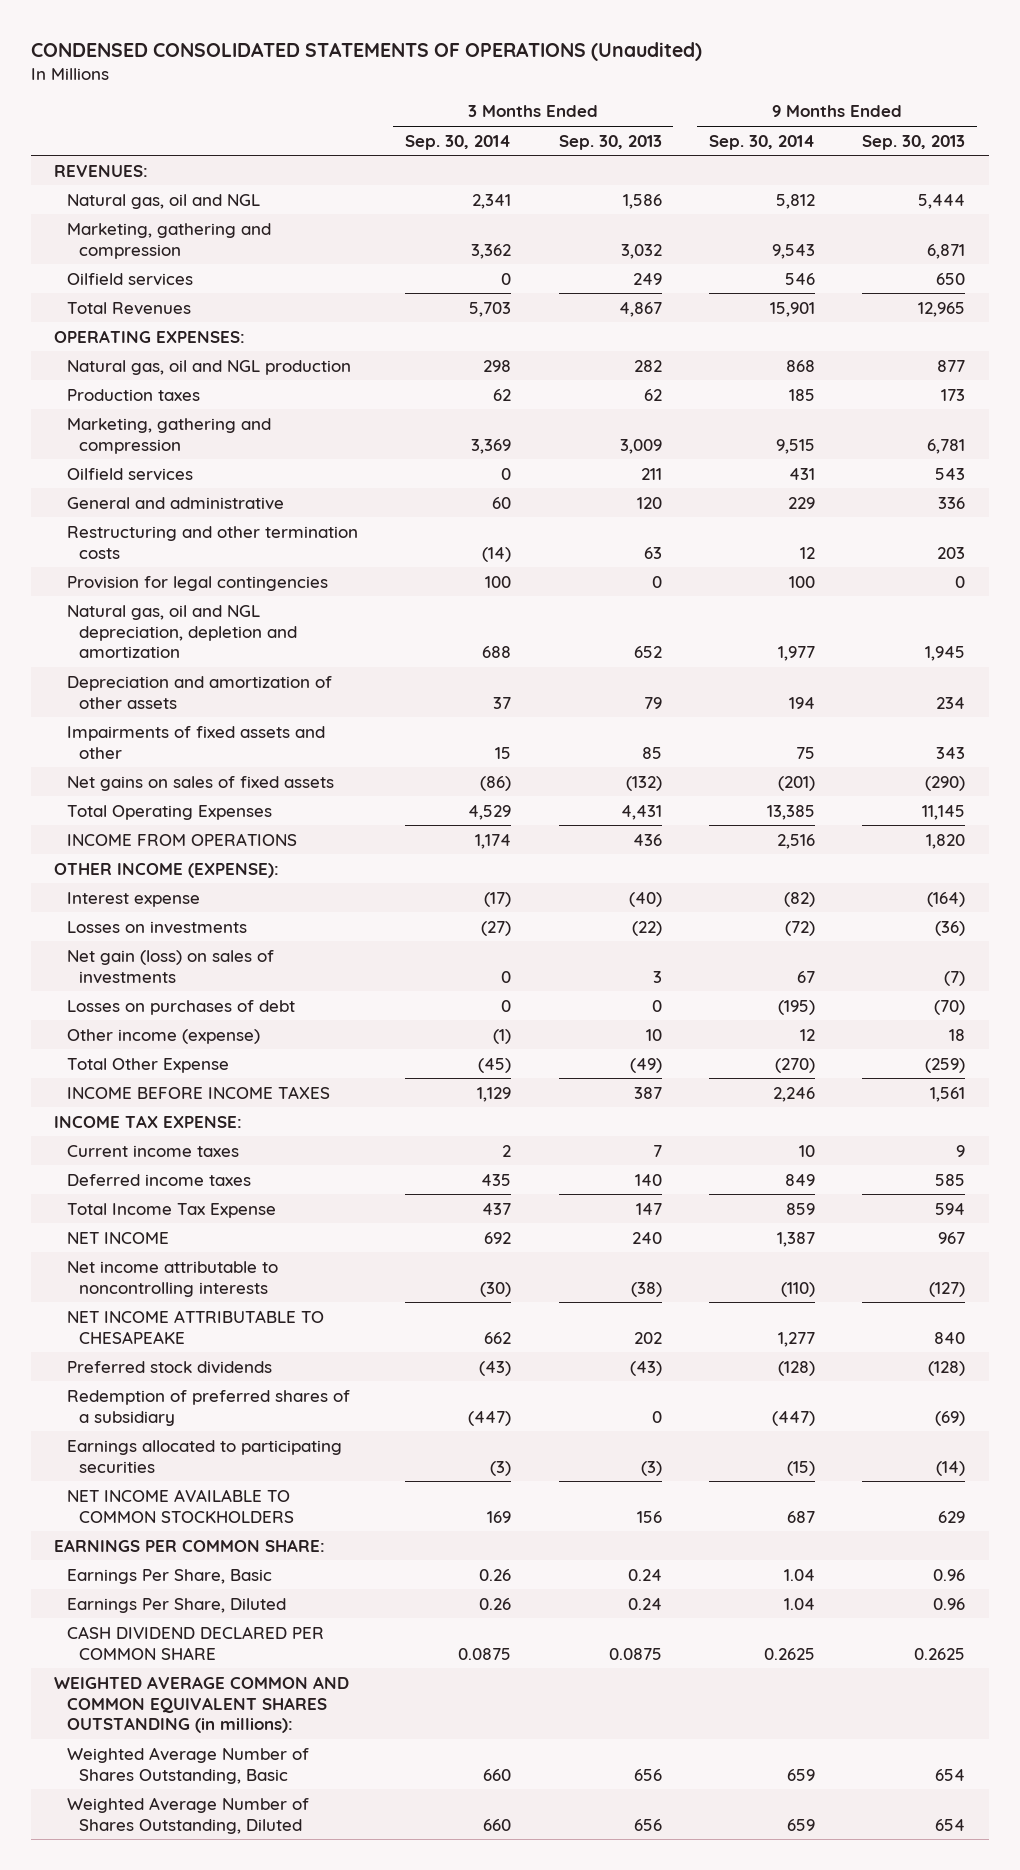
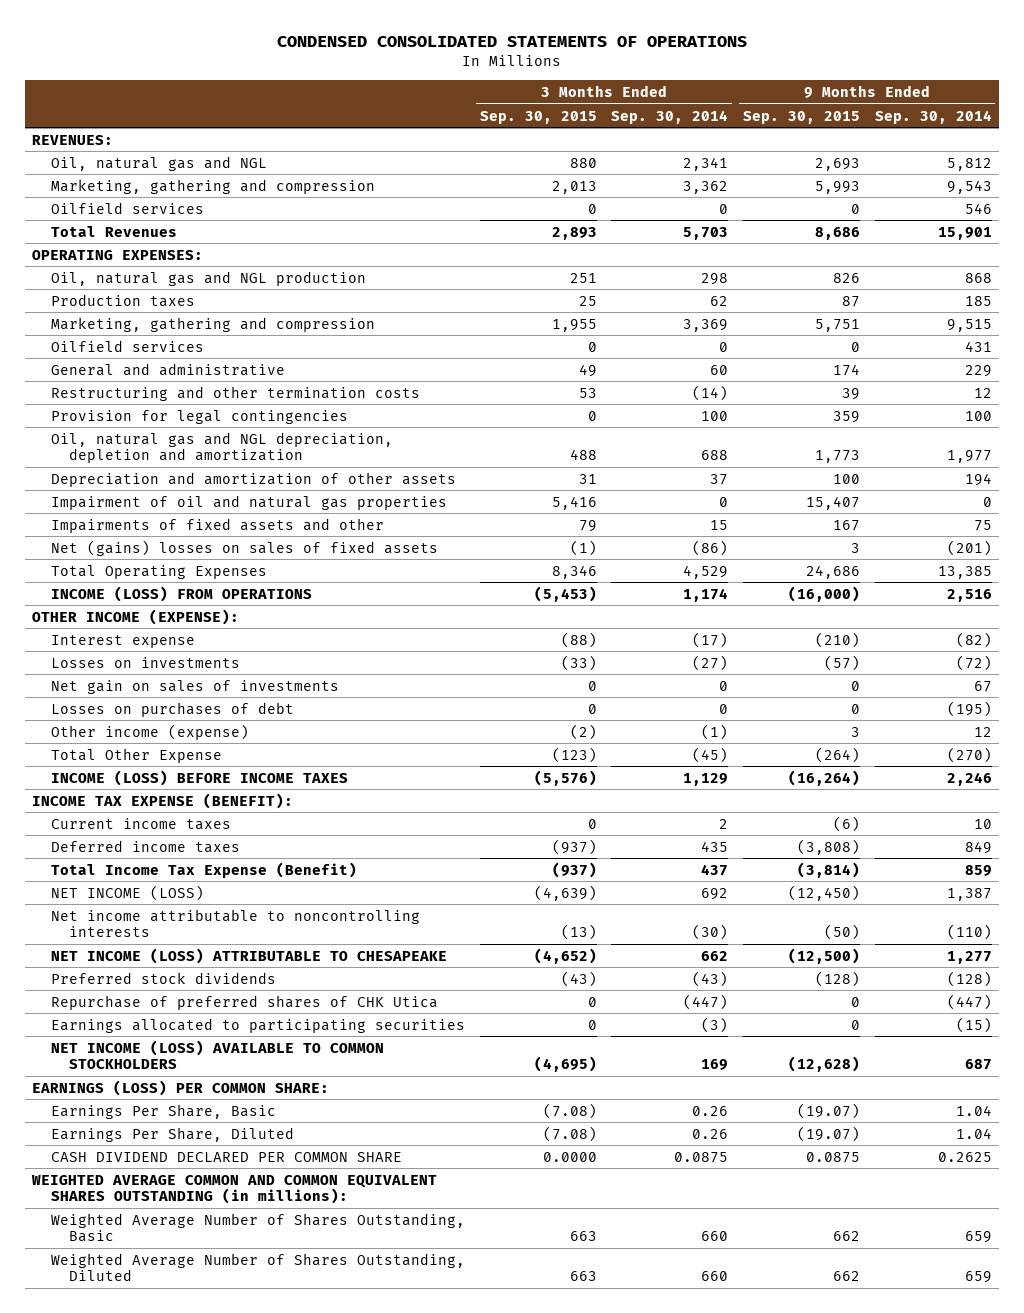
- CONDENSED CONSOLIDATED STATEMENTS OF OPERATIONS (Unaudited)
+ CONDENSED CONSOLIDATED STATEMENTS OF OPERATIONS
- | 3 Months Ended Sep. 30, 2014 | 3 Months Ended Sep. 30, 2013 | 9 Months Ended Sep. 30, 2014 | 9 Months Ended Sep. 30, 2013
+ | 3 Months Ended Sep. 30, 2015 | 3 Months Ended Sep. 30, 2014 | 9 Months Ended Sep. 30, 2015 | 9 Months Ended Sep. 30, 2014
- Natural gas, oil and NGL | 2,341 | 1,586 | 5,812 | 5,444
+ Oil, natural gas and NGL | 880 | 2,341 | 2,693 | 5,812
- Natural gas, oil and NGL production | 298 | 282 | 868 | 877
+ Oil, natural gas and NGL production | 251 | 298 | 826 | 868
- Natural gas, oil and NGL depreciation, depletion and amortization | 688 | 652 | 1,977 | 1,945
+ Oil, natural gas and NGL depreciation, depletion and amortization | 488 | 688 | 1,773 | 1,977
+ Impairment of oil and natural gas properties | 5,416 | 0 | 15,407 | 0
- Net gains on sales of fixed assets | (86) | (132) | (201) | (290)
+ Net (gains) losses on sales of fixed assets | (1) | (86) | 3 | (201)
- INCOME FROM OPERATIONS | 1,174 | 436 | 2,516 | 1,820
+ INCOME (LOSS) FROM OPERATIONS | (5,453) | 1,174 | (16,000) | 2,516
- Net gain (loss) on sales of investments | 0 | 3 | 67 | (7)
+ Net gain on sales of investments | 0 | 0 | 0 | 67
- INCOME BEFORE INCOME TAXES | 1,129 | 387 | 2,246 | 1,561
- INCOME TAX EXPENSE:
+ INCOME (LOSS) BEFORE INCOME TAXES | (5,576) | 1,129 | (16,264) | 2,246
+ INCOME TAX EXPENSE (BENEFIT):
- Total Income Tax Expense | 437 | 147 | 859 | 594
- NET INCOME | 692 | 240 | 1,387 | 967
+ Total Income Tax Expense (Benefit) | (937) | 437 | (3,814) | 859
+ NET INCOME (LOSS) | (4,639) | 692 | (12,450) | 1,387
- NET INCOME ATTRIBUTABLE TO CHESAPEAKE | 662 | 202 | 1,277 | 840
+ NET INCOME (LOSS) ATTRIBUTABLE TO CHESAPEAKE | (4,652) | 662 | (12,500) | 1,277
- Redemption of preferred shares of a subsidiary | (447) | 0 | (447) | (69)
+ Repurchase of preferred shares of CHK Utica | 0 | (447) | 0 | (447)
- NET INCOME AVAILABLE TO COMMON STOCKHOLDERS | 169 | 156 | 687 | 629
- EARNINGS PER COMMON SHARE:
+ NET INCOME (LOSS) AVAILABLE TO COMMON STOCKHOLDERS | (4,695) | 169 | (12,628) | 687
+ EARNINGS (LOSS) PER COMMON SHARE:

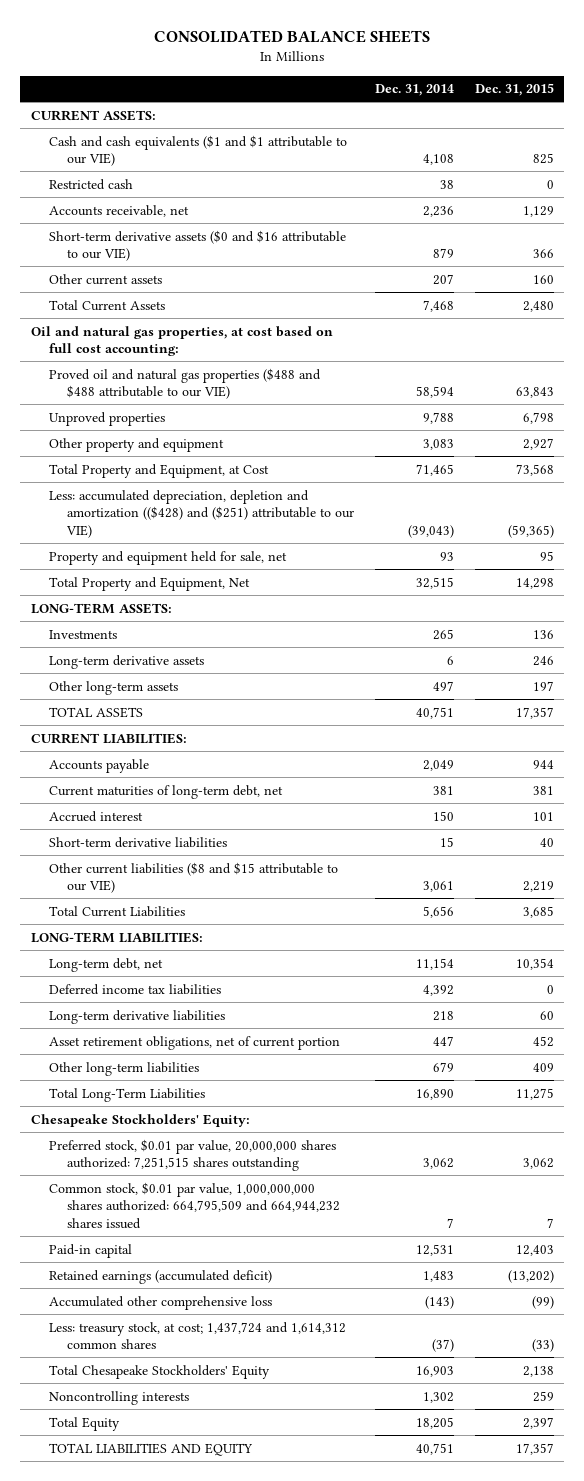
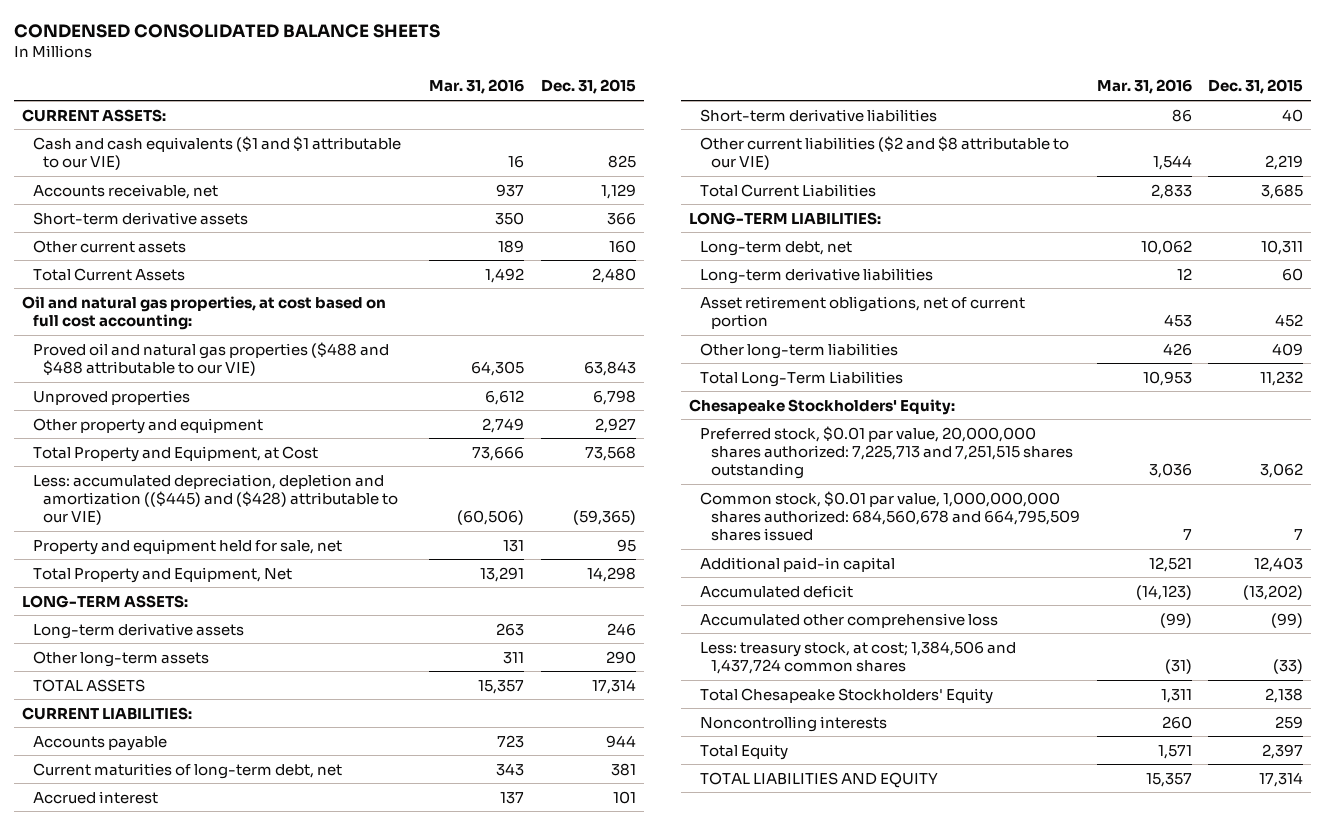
- CONSOLIDATED BALANCE SHEETS
+ CONDENSED CONSOLIDATED BALANCE SHEETS
- | Dec. 31, 2014 | Dec. 31, 2015
+ | Mar. 31, 2016 | Dec. 31, 2015
- Restricted cash | 38 | 0
- Short-term derivative assets ($0 and $16 attributable to our VIE) | 879 | 366
+ Short-term derivative assets | 350 | 366
- Less: accumulated depreciation, depletion and amortization (($428) and ($251) attributable to our VIE) | (39,043) | (59,365)
+ Less: accumulated depreciation, depletion and amortization (($445) and ($428) attributable to our VIE) | (60,506) | (59,365)
- Investments | 265 | 136
- Other long-term assets | 497 | 197
- TOTAL ASSETS | 40,751 | 17,357
+ Other long-term assets | 311 | 290
+ TOTAL ASSETS | 15,357 | 17,314
- Other current liabilities ($8 and $15 attributable to our VIE) | 3,061 | 2,219
+ Other current liabilities ($2 and $8 attributable to our VIE) | 1,544 | 2,219
- Long-term debt, net | 11,154 | 10,354
- Deferred income tax liabilities | 4,392 | 0
+ Long-term debt, net | 10,062 | 10,311
- Total Long-Term Liabilities | 16,890 | 11,275
+ Total Long-Term Liabilities | 10,953 | 11,232
- Preferred stock, $0.01 par value, 20,000,000 shares authorized: 7,251,515 shares outstanding | 3,062 | 3,062
- Common stock, $0.01 par value, 1,000,000,000 shares authorized: 664,795,509 and 664,944,232 shares issued | 7 | 7
- Paid-in capital | 12,531 | 12,403
- Retained earnings (accumulated deficit) | 1,483 | (13,202)
+ Preferred stock, $0.01 par value, 20,000,000 shares authorized: 7,225,713 and 7,251,515 shares outstanding | 3,036 | 3,062
+ Common stock, $0.01 par value, 1,000,000,000 shares authorized: 684,560,678 and 664,795,509 shares issued | 7 | 7
+ Additional paid-in capital | 12,521 | 12,403
+ Accumulated deficit | (14,123) | (13,202)
- Less: treasury stock, at cost; 1,437,724 and 1,614,312 common shares | (37) | (33)
+ Less: treasury stock, at cost; 1,384,506 and 1,437,724 common shares | (31) | (33)
- TOTAL LIABILITIES AND EQUITY | 40,751 | 17,357
+ TOTAL LIABILITIES AND EQUITY | 15,357 | 17,314

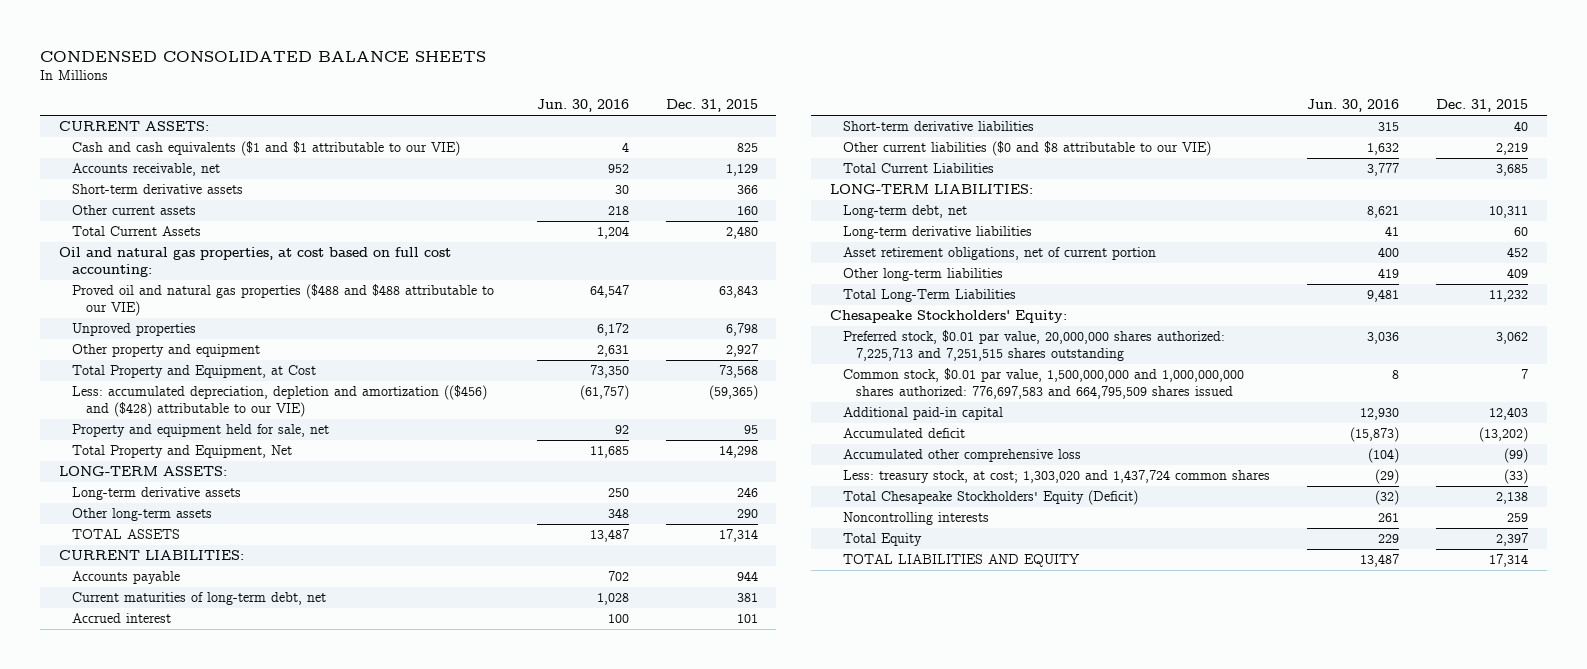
- | Mar. 31, 2016 | Dec. 31, 2015
+ | Jun. 30, 2016 | Dec. 31, 2015
- Less: accumulated depreciation, depletion and amortization (($445) and ($428) attributable to our VIE) | (60,506) | (59,365)
+ Less: accumulated depreciation, depletion and amortization (($456) and ($428) attributable to our VIE) | (61,757) | (59,365)
- Other current liabilities ($2 and $8 attributable to our VIE) | 1,544 | 2,219
+ Other current liabilities ($0 and $8 attributable to our VIE) | 1,632 | 2,219
- Common stock, $0.01 par value, 1,000,000,000 shares authorized: 684,560,678 and 664,795,509 shares issued | 7 | 7
+ Common stock, $0.01 par value, 1,500,000,000 and 1,000,000,000 shares authorized: 776,697,583 and 664,795,509 shares issued | 8 | 7
- Less: treasury stock, at cost; 1,384,506 and 1,437,724 common shares | (31) | (33)
- Total Chesapeake Stockholders' Equity | 1,311 | 2,138
+ Less: treasury stock, at cost; 1,303,020 and 1,437,724 common shares | (29) | (33)
+ Total Chesapeake Stockholders' Equity (Deficit) | (32) | 2,138

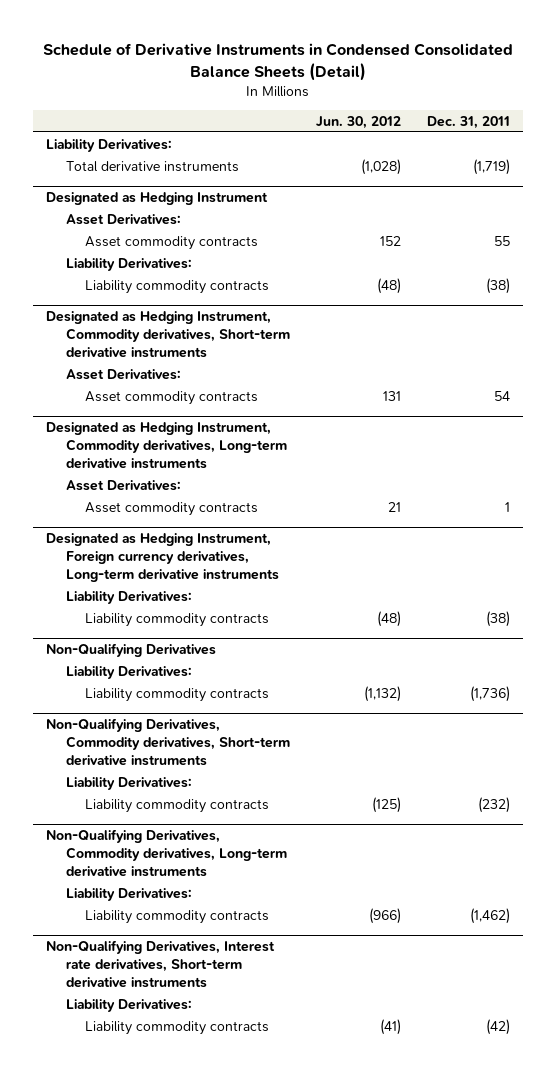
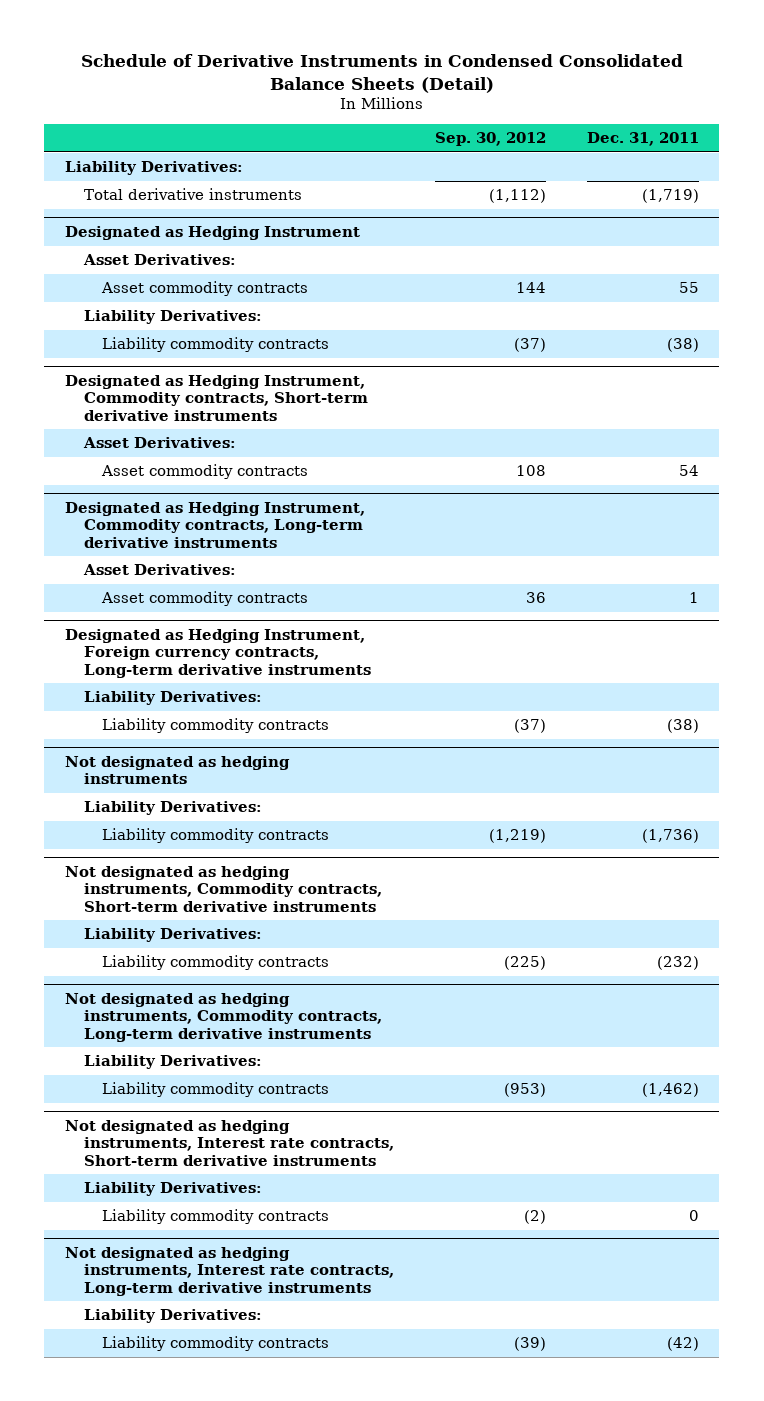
- | Jun. 30, 2012 | Dec. 31, 2011
+ | Sep. 30, 2012 | Dec. 31, 2011
- Designated as Hedging Instrument, Commodity derivatives, Short-term derivative instruments
+ Designated as Hedging Instrument, Commodity contracts, Short-term derivative instruments
- Designated as Hedging Instrument, Commodity derivatives, Long-term derivative instruments
+ Designated as Hedging Instrument, Commodity contracts, Long-term derivative instruments
- Designated as Hedging Instrument, Foreign currency derivatives, Long-term derivative instruments
+ Designated as Hedging Instrument, Foreign currency contracts, Long-term derivative instruments
- Non-Qualifying Derivatives
+ Not designated as hedging instruments
- Non-Qualifying Derivatives, Commodity derivatives, Short-term derivative instruments
+ Not designated as hedging instruments, Commodity contracts, Short-term derivative instruments
- Non-Qualifying Derivatives, Commodity derivatives, Long-term derivative instruments
+ Not designated as hedging instruments, Commodity contracts, Long-term derivative instruments
- Non-Qualifying Derivatives, Interest rate derivatives, Short-term derivative instruments
+ Not designated as hedging instruments, Interest rate contracts, Short-term derivative instruments
+ Liability commodity contracts | (2) | 0
+ Not designated as hedging instruments, Interest rate contracts, Long-term derivative instruments
+ Liability Derivatives:

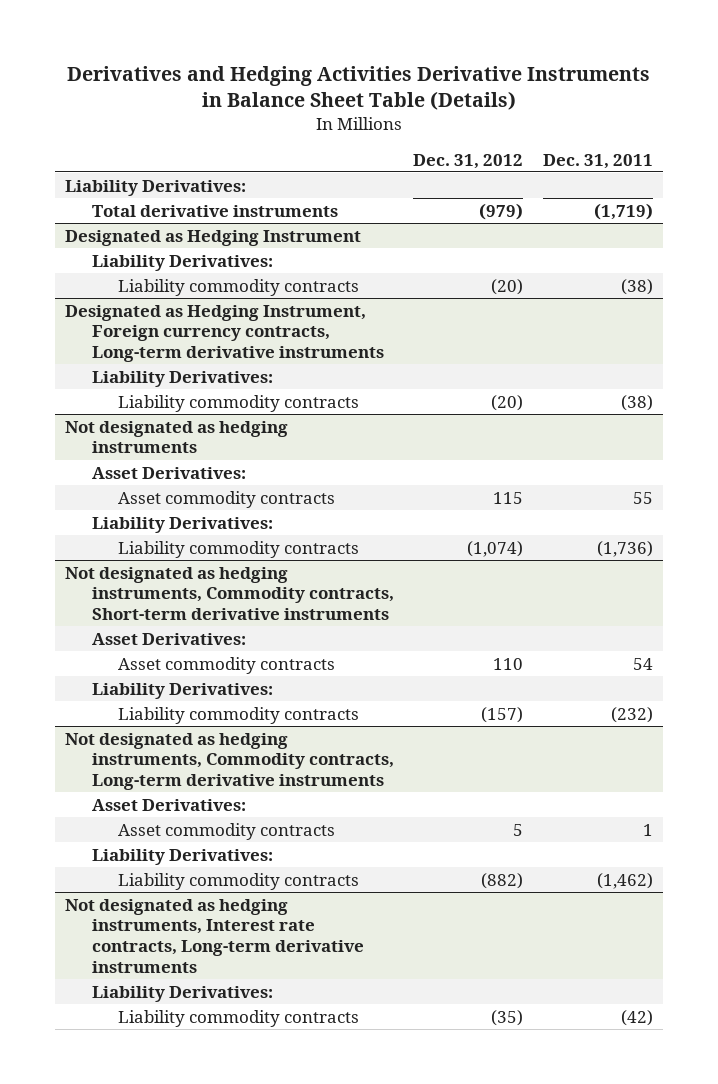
- Schedule of Derivative Instruments in Condensed Consolidated Balance Sheets (Detail)
+ Derivatives and Hedging Activities Derivative Instruments in Balance Sheet Table (Details)
- | Sep. 30, 2012 | Dec. 31, 2011
+ | Dec. 31, 2012 | Dec. 31, 2011
@ Designated as Hedging Instrument
- Asset Derivatives:
- Asset commodity contracts | 144 | 55
- Designated as Hedging Instrument, Commodity contracts, Short-term derivative instruments
- Asset Derivatives:
- Asset commodity contracts | 108 | 54
- Designated as Hedging Instrument, Commodity contracts, Long-term derivative instruments
- Asset Derivatives:
- Asset commodity contracts | 36 | 1
@ Not designated as hedging instruments
+ Asset Derivatives:
+ Asset commodity contracts | 115 | 55
@ Not designated as hedging instruments, Commodity contracts, Short-term derivative instruments
+ Asset Derivatives:
+ Asset commodity contracts | 110 | 54
@ Not designated as hedging instruments, Commodity contracts, Long-term derivative instruments
+ Asset Derivatives:
+ Asset commodity contracts | 5 | 1
- Not designated as hedging instruments, Interest rate contracts, Short-term derivative instruments
- Liability Derivatives:
- Liability commodity contracts | (2) | 0

